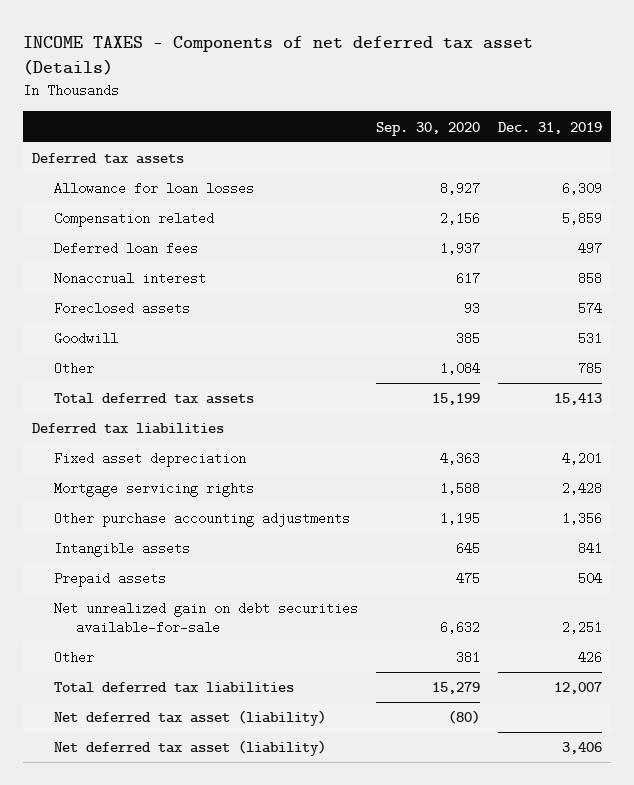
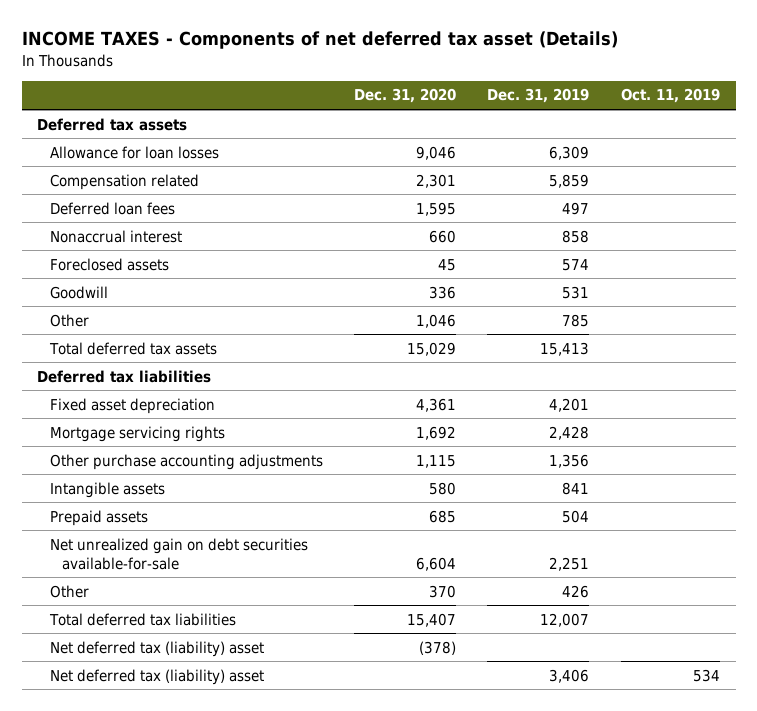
- | Sep. 30, 2020 | Dec. 31, 2019
+ | Dec. 31, 2020 | Dec. 31, 2019 | Oct. 11, 2019
- Net deferred tax asset (liability) | (80) |
- Net deferred tax asset (liability) | | 3,406
+ Net deferred tax (liability) asset | (378) | |
+ Net deferred tax (liability) asset | | 3,406 | 534

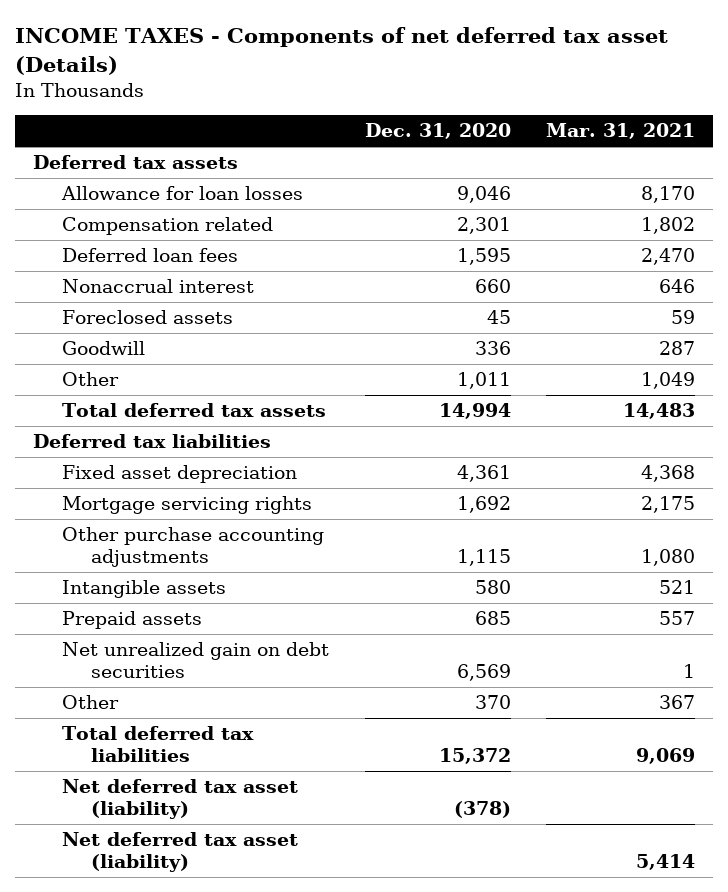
- | Dec. 31, 2020 | Dec. 31, 2019 | Oct. 11, 2019
+ | Dec. 31, 2020 | Mar. 31, 2021
- Other | 1,046 | 785 |
- Total deferred tax assets | 15,029 | 15,413 |
+ Other | 1,011 | 1,049
+ Total deferred tax assets | 14,994 | 14,483
- Net unrealized gain on debt securities available-for-sale | 6,604 | 2,251 |
+ Net unrealized gain on debt securities | 6,569 | 1
- Total deferred tax liabilities | 15,407 | 12,007 |
- Net deferred tax (liability) asset | (378) | |
- Net deferred tax (liability) asset | | 3,406 | 534
+ Total deferred tax liabilities | 15,372 | 9,069
+ Net deferred tax asset (liability) | (378) |
+ Net deferred tax asset (liability) | | 5,414

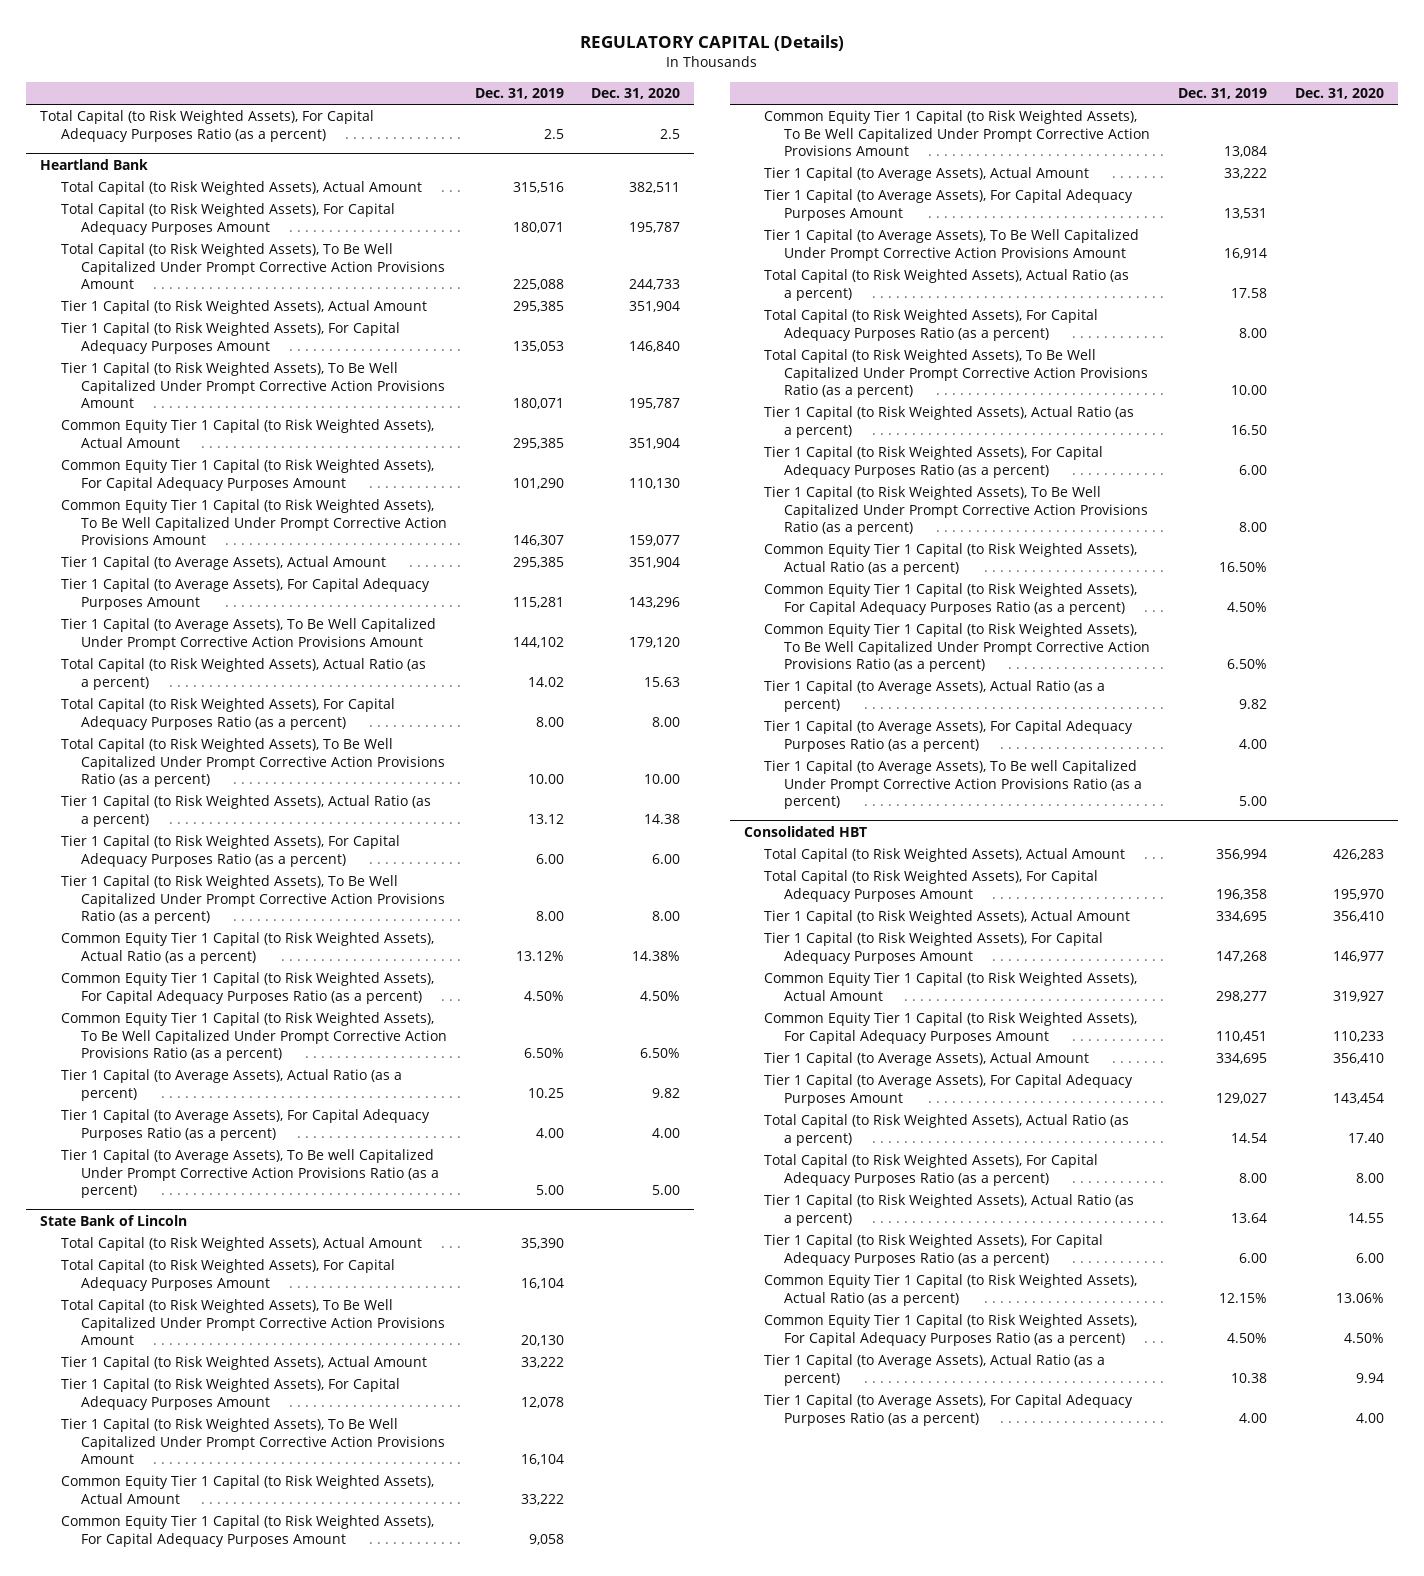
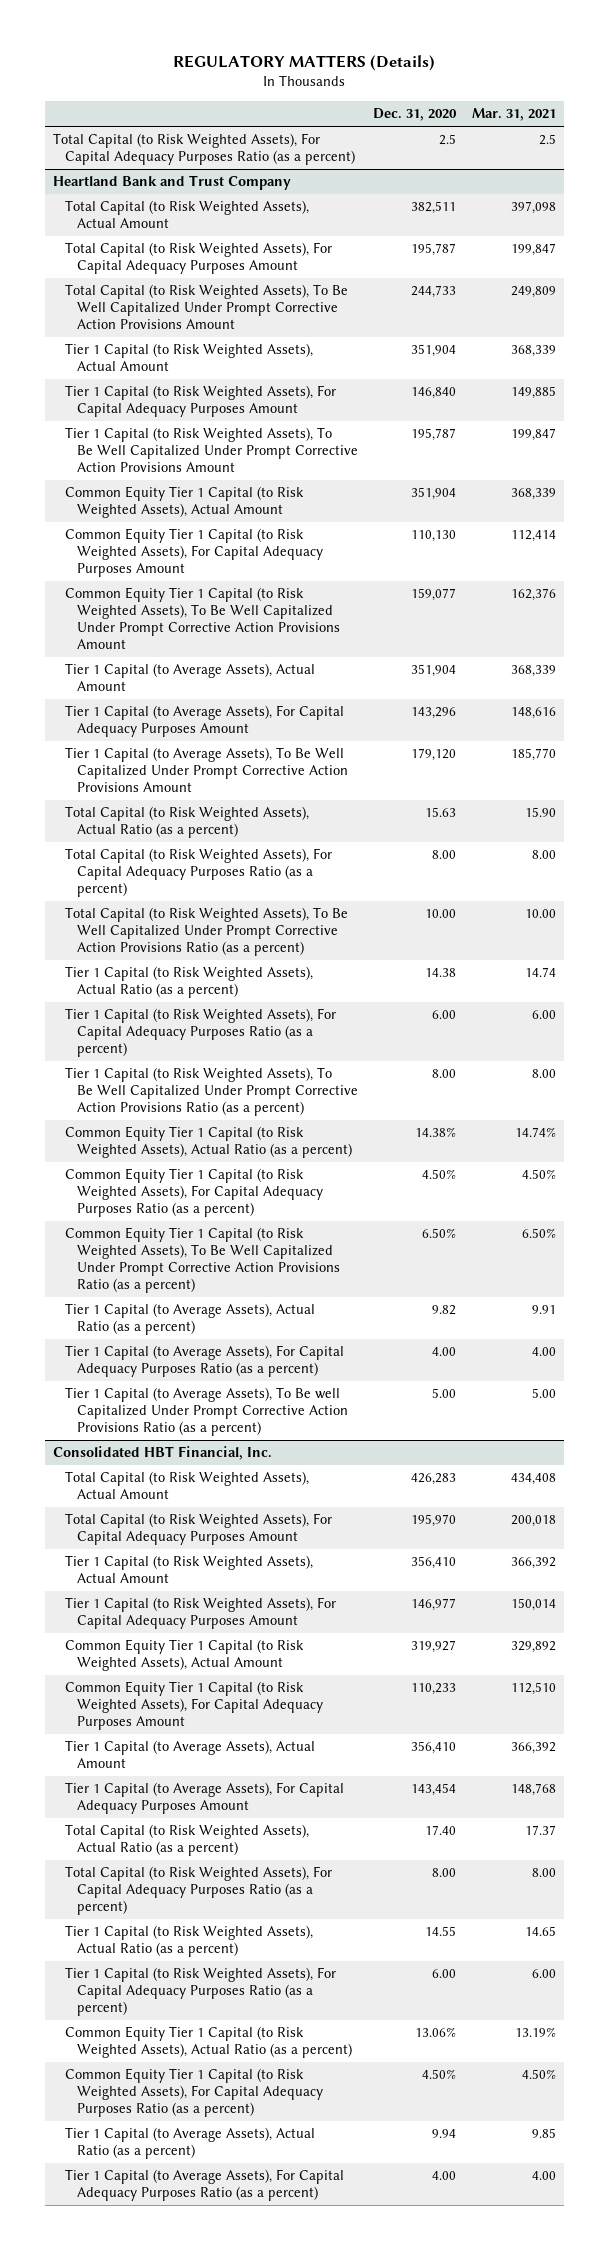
- REGULATORY CAPITAL (Details)
+ REGULATORY MATTERS (Details)
- | Dec. 31, 2019 | Dec. 31, 2020
+ | Dec. 31, 2020 | Mar. 31, 2021
- Heartland Bank
+ Heartland Bank and Trust Company
- State Bank of Lincoln
- Total Capital (to Risk Weighted Assets), Actual Amount | 35,390 |
- Total Capital (to Risk Weighted Assets), For Capital Adequacy Purposes Amount | 16,104 |
- Total Capital (to Risk Weighted Assets), To Be Well Capitalized Under Prompt Corrective Action Provisions Amount | 20,130 |
- Tier 1 Capital (to Risk Weighted Assets), Actual Amount | 33,222 |
- Tier 1 Capital (to Risk Weighted Assets), For Capital Adequacy Purposes Amount | 12,078 |
- Tier 1 Capital (to Risk Weighted Assets), To Be Well Capitalized Under Prompt Corrective Action Provisions Amount | 16,104 |
- Common Equity Tier 1 Capital (to Risk Weighted Assets), Actual Amount | 33,222 |
- Common Equity Tier 1 Capital (to Risk Weighted Assets), For Capital Adequacy Purposes Amount | 9,058 |
- Common Equity Tier 1 Capital (to Risk Weighted Assets), To Be Well Capitalized Under Prompt Corrective Action Provisions Amount | 13,084 |
- Tier 1 Capital (to Average Assets), Actual Amount | 33,222 |
- Tier 1 Capital (to Average Assets), For Capital Adequacy Purposes Amount | 13,531 |
- Tier 1 Capital (to Average Assets), To Be Well Capitalized Under Prompt Corrective Action Provisions Amount | 16,914 |
- Total Capital (to Risk Weighted Assets), Actual Ratio (as a percent) | 17.58 |
- Total Capital (to Risk Weighted Assets), For Capital Adequacy Purposes Ratio (as a percent) | 8.00 |
- Total Capital (to Risk Weighted Assets), To Be Well Capitalized Under Prompt Corrective Action Provisions Ratio (as a percent) | 10.00 |
- Tier 1 Capital (to Risk Weighted Assets), Actual Ratio (as a percent) | 16.50 |
- Tier 1 Capital (to Risk Weighted Assets), For Capital Adequacy Purposes Ratio (as a percent) | 6.00 |
- Tier 1 Capital (to Risk Weighted Assets), To Be Well Capitalized Under Prompt Corrective Action Provisions Ratio (as a percent) | 8.00 |
- Common Equity Tier 1 Capital (to Risk Weighted Assets), Actual Ratio (as a percent) | 16.50% |
- Common Equity Tier 1 Capital (to Risk Weighted Assets), For Capital Adequacy Purposes Ratio (as a percent) | 4.50% |
- Common Equity Tier 1 Capital (to Risk Weighted Assets), To Be Well Capitalized Under Prompt Corrective Action Provisions Ratio (as a percent) | 6.50% |
- Tier 1 Capital (to Average Assets), Actual Ratio (as a percent) | 9.82 |
- Tier 1 Capital (to Average Assets), For Capital Adequacy Purposes Ratio (as a percent) | 4.00 |
- Tier 1 Capital (to Average Assets), To Be well Capitalized Under Prompt Corrective Action Provisions Ratio (as a percent) | 5.00 |
- Consolidated HBT
+ Consolidated HBT Financial, Inc.

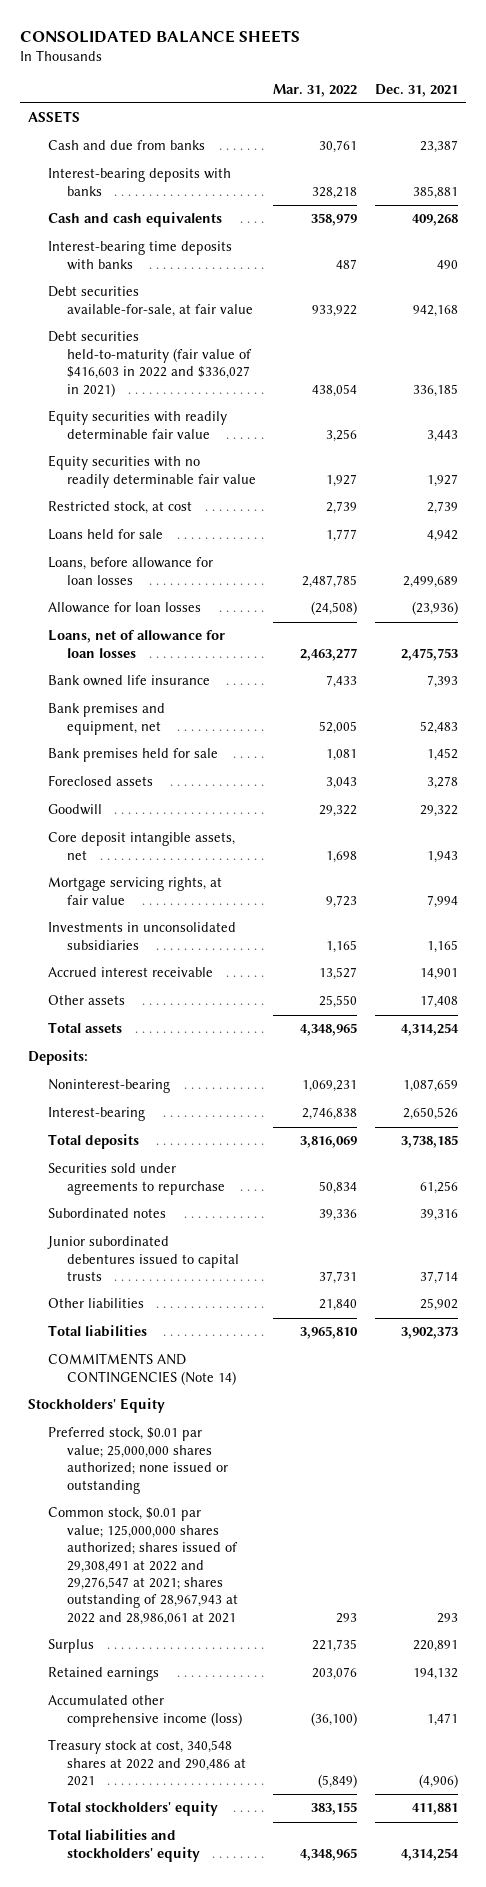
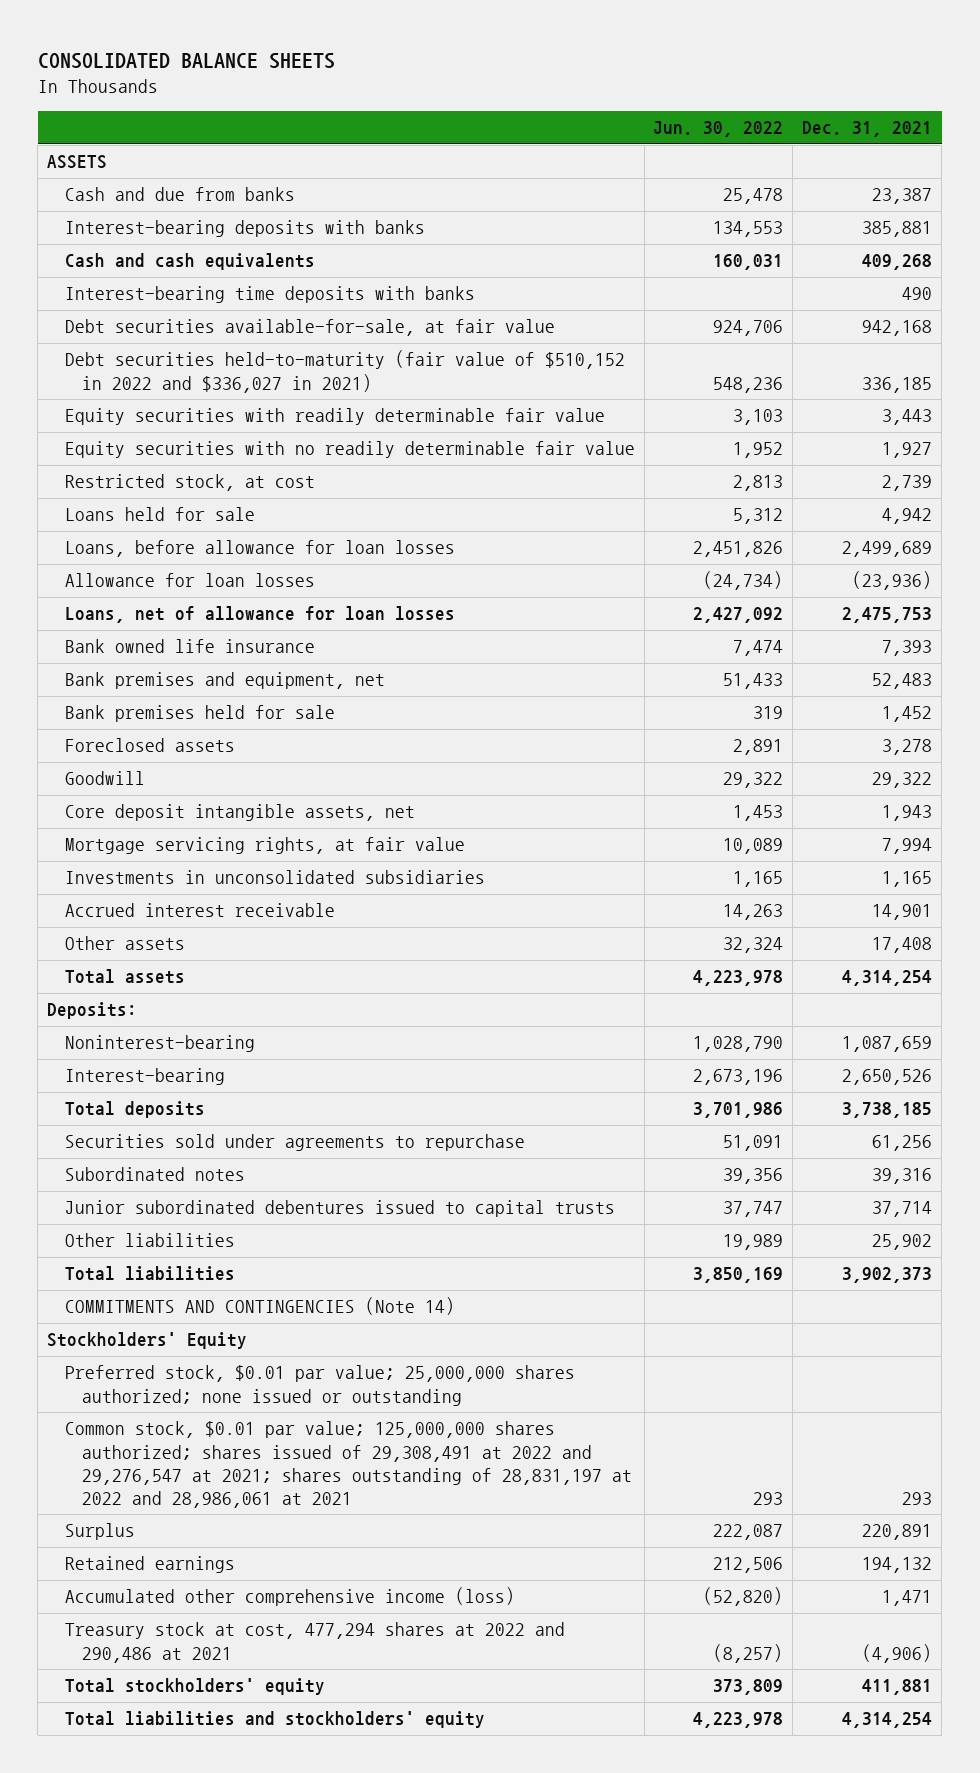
- | Mar. 31, 2022 | Dec. 31, 2021
+ | Jun. 30, 2022 | Dec. 31, 2021
- Debt securities held-to-maturity (fair value of $416,603 in 2022 and $336,027 in 2021) | 438,054 | 336,185
+ Debt securities held-to-maturity (fair value of $510,152 in 2022 and $336,027 in 2021) | 548,236 | 336,185
- Common stock, $0.01 par value; 125,000,000 shares authorized; shares issued of 29,308,491 at 2022 and 29,276,547 at 2021; shares outstanding of 28,967,943 at 2022 and 28,986,061 at 2021 | 293 | 293
+ Common stock, $0.01 par value; 125,000,000 shares authorized; shares issued of 29,308,491 at 2022 and 29,276,547 at 2021; shares outstanding of 28,831,197 at 2022 and 28,986,061 at 2021 | 293 | 293
- Treasury stock at cost, 340,548 shares at 2022 and 290,486 at 2021 | (5,849) | (4,906)
+ Treasury stock at cost, 477,294 shares at 2022 and 290,486 at 2021 | (8,257) | (4,906)

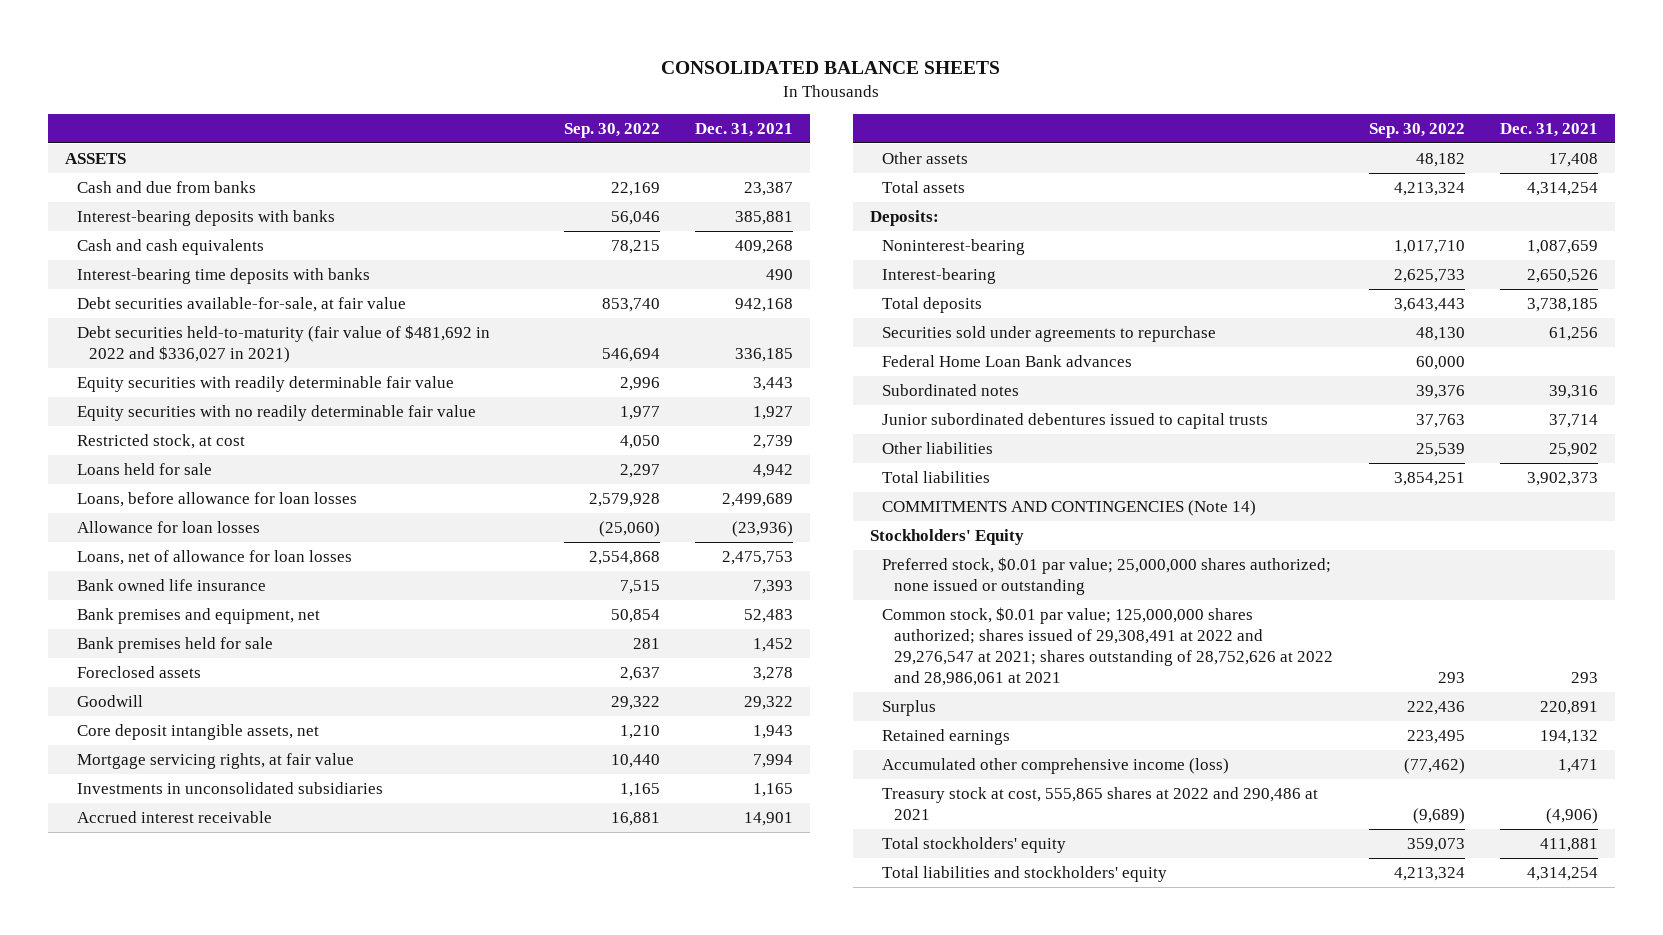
- | Jun. 30, 2022 | Dec. 31, 2021
+ | Sep. 30, 2022 | Dec. 31, 2021
- Debt securities held-to-maturity (fair value of $510,152 in 2022 and $336,027 in 2021) | 548,236 | 336,185
+ Debt securities held-to-maturity (fair value of $481,692 in 2022 and $336,027 in 2021) | 546,694 | 336,185
+ Federal Home Loan Bank advances | 60,000 |
- Common stock, $0.01 par value; 125,000,000 shares authorized; shares issued of 29,308,491 at 2022 and 29,276,547 at 2021; shares outstanding of 28,831,197 at 2022 and 28,986,061 at 2021 | 293 | 293
+ Common stock, $0.01 par value; 125,000,000 shares authorized; shares issued of 29,308,491 at 2022 and 29,276,547 at 2021; shares outstanding of 28,752,626 at 2022 and 28,986,061 at 2021 | 293 | 293
- Treasury stock at cost, 477,294 shares at 2022 and 290,486 at 2021 | (8,257) | (4,906)
+ Treasury stock at cost, 555,865 shares at 2022 and 290,486 at 2021 | (9,689) | (4,906)

